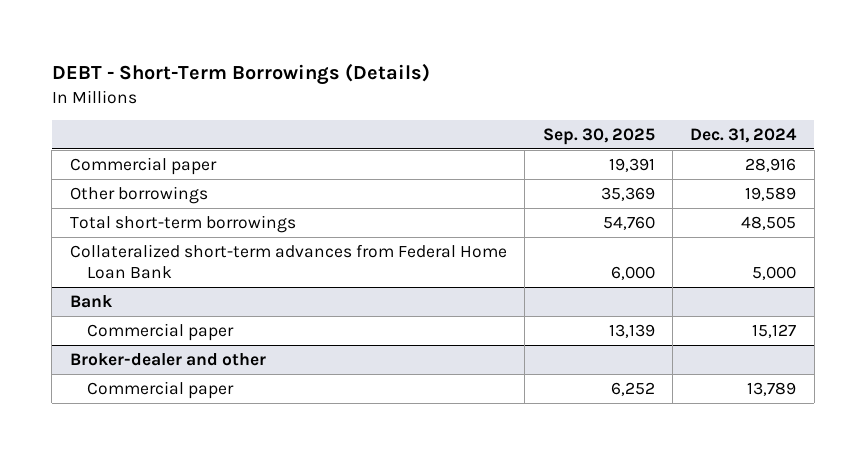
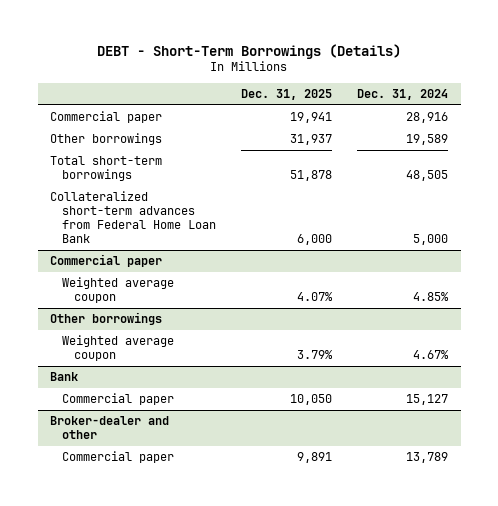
- | Sep. 30, 2025 | Dec. 31, 2024
+ | Dec. 31, 2025 | Dec. 31, 2024
+ Commercial paper
+ Weighted average coupon | 4.07% | 4.85%
+ Other borrowings
+ Weighted average coupon | 3.79% | 4.67%

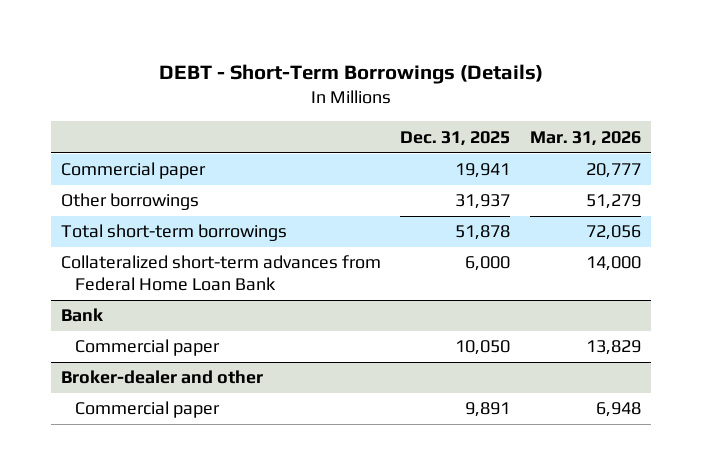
- | Dec. 31, 2025 | Dec. 31, 2024
+ | Dec. 31, 2025 | Mar. 31, 2026
- Commercial paper
- Weighted average coupon | 4.07% | 4.85%
- Other borrowings
- Weighted average coupon | 3.79% | 4.67%

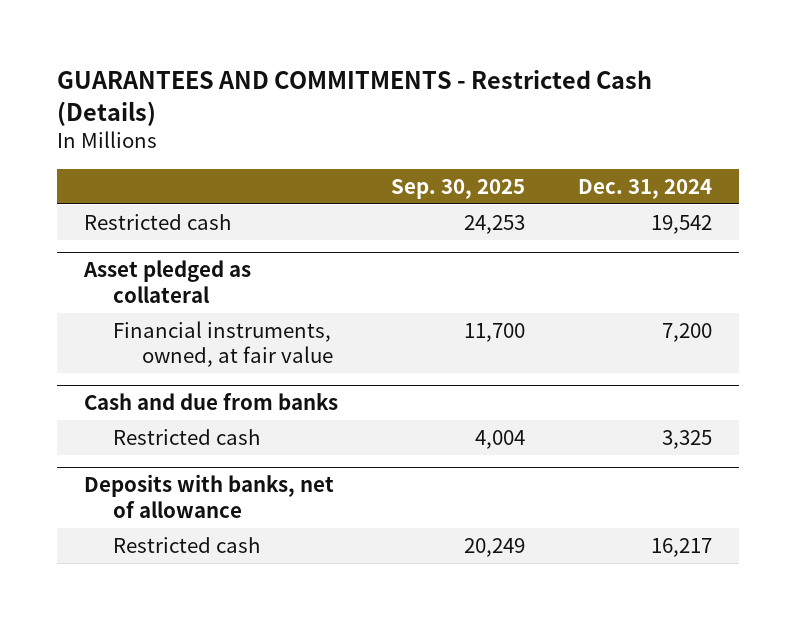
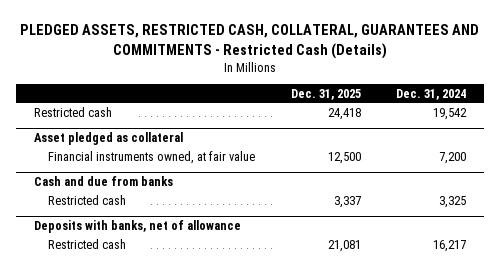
- GUARANTEES AND COMMITMENTS - Restricted Cash (Details)
+ PLEDGED ASSETS, RESTRICTED CASH, COLLATERAL, GUARANTEES AND COMMITMENTS - Restricted Cash (Details)
- | Sep. 30, 2025 | Dec. 31, 2024
+ | Dec. 31, 2025 | Dec. 31, 2024
@ Asset pledged as collateral
- Financial instruments, owned, at fair value | 11,700 | 7,200
+ Financial instruments owned, at fair value | 12,500 | 7,200

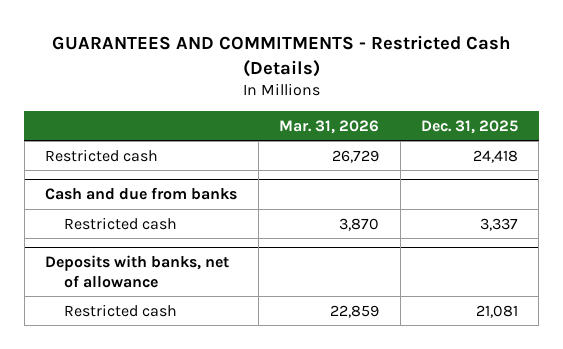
- PLEDGED ASSETS, RESTRICTED CASH, COLLATERAL, GUARANTEES AND COMMITMENTS - Restricted Cash (Details)
+ GUARANTEES AND COMMITMENTS - Restricted Cash (Details)
- | Dec. 31, 2025 | Dec. 31, 2024
+ | Mar. 31, 2026 | Dec. 31, 2025
- Asset pledged as collateral
- Financial instruments owned, at fair value | 12,500 | 7,200

